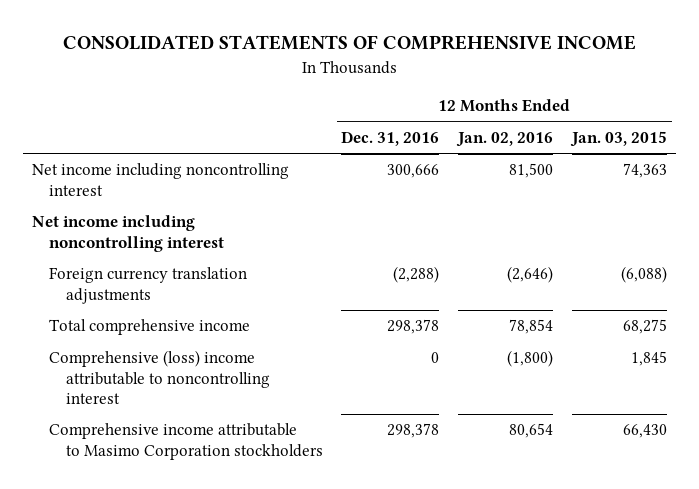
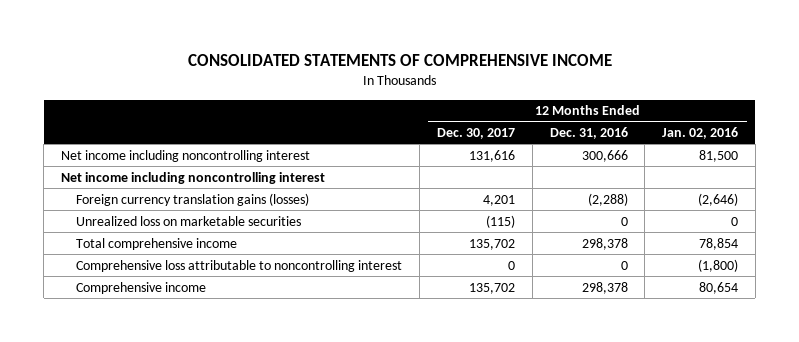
- | 12 Months Ended Dec. 31, 2016 | 12 Months Ended Jan. 02, 2016 | 12 Months Ended Jan. 03, 2015
+ | 12 Months Ended Dec. 30, 2017 | 12 Months Ended Dec. 31, 2016 | 12 Months Ended Jan. 02, 2016
- Foreign currency translation adjustments | (2,288) | (2,646) | (6,088)
+ Foreign currency translation gains (losses) | 4,201 | (2,288) | (2,646)
+ Unrealized loss on marketable securities | (115) | 0 | 0
- Comprehensive (loss) income attributable to noncontrolling interest | 0 | (1,800) | 1,845
- Comprehensive income attributable to Masimo Corporation stockholders | 298,378 | 80,654 | 66,430
+ Comprehensive loss attributable to noncontrolling interest | 0 | 0 | (1,800)
+ Comprehensive income | 135,702 | 298,378 | 80,654

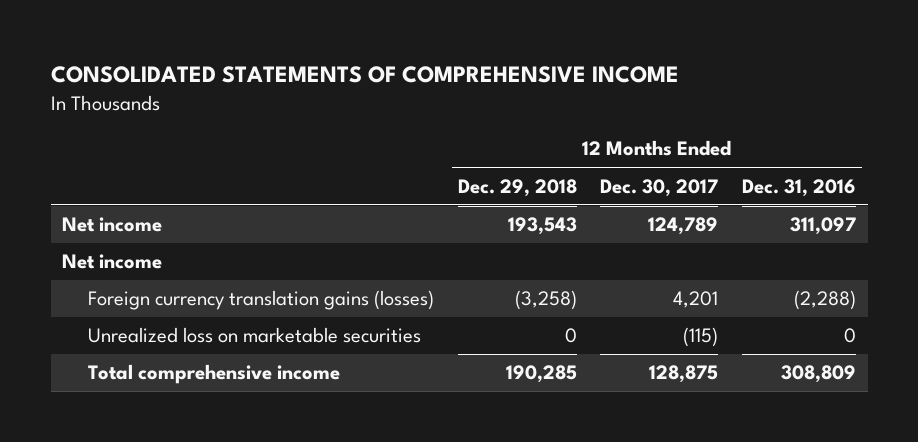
- | 12 Months Ended Dec. 30, 2017 | 12 Months Ended Dec. 31, 2016 | 12 Months Ended Jan. 02, 2016
+ | 12 Months Ended Dec. 29, 2018 | 12 Months Ended Dec. 30, 2017 | 12 Months Ended Dec. 31, 2016
- Net income including noncontrolling interest | 131,616 | 300,666 | 81,500
- Net income including noncontrolling interest
+ Net income | 193,543 | 124,789 | 311,097
+ Net income
- Total comprehensive income | 135,702 | 298,378 | 78,854
- Comprehensive loss attributable to noncontrolling interest | 0 | 0 | (1,800)
- Comprehensive income | 135,702 | 298,378 | 80,654
+ Total comprehensive income | 190,285 | 128,875 | 308,809

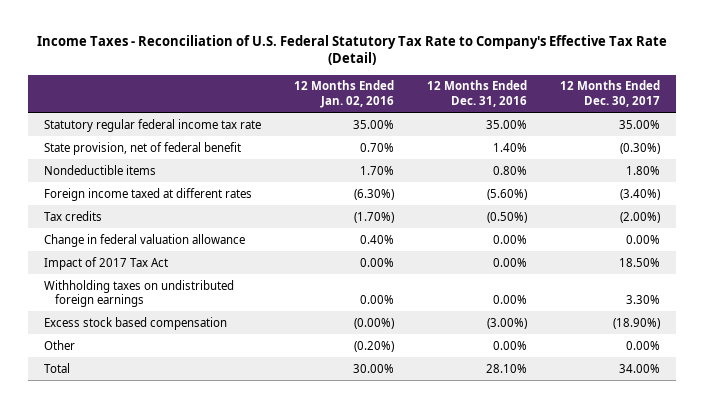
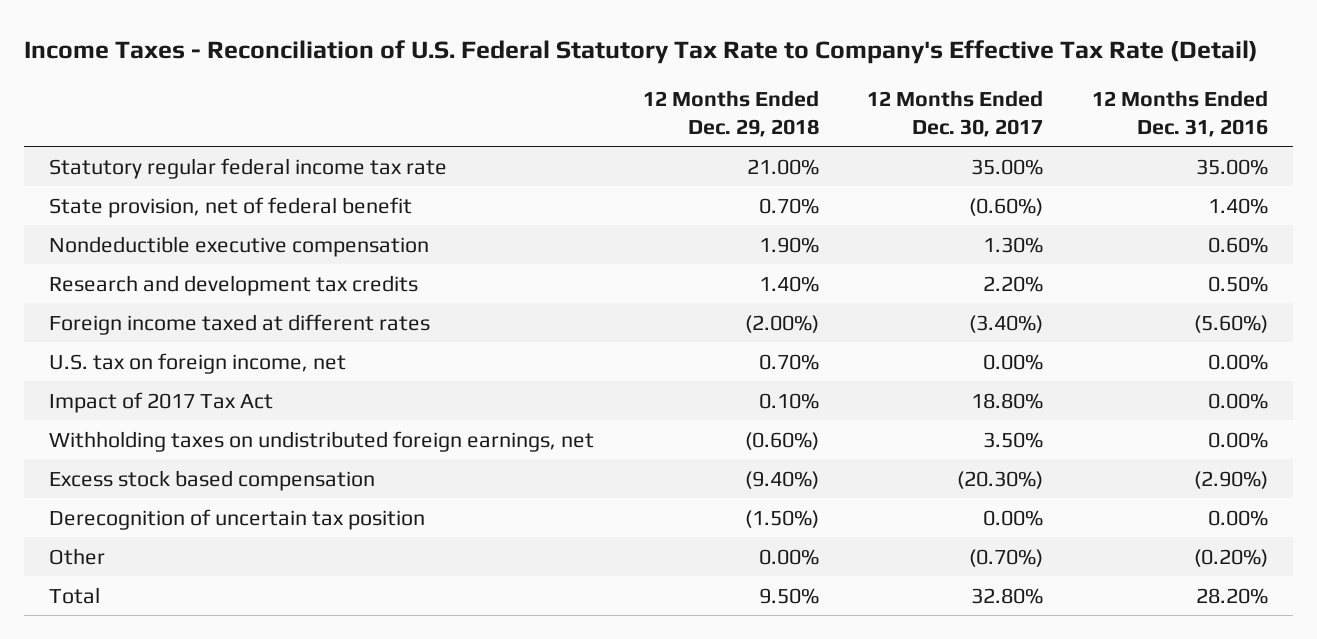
- | 12 Months Ended Jan. 02, 2016 | 12 Months Ended Dec. 31, 2016 | 12 Months Ended Dec. 30, 2017
+ | 12 Months Ended Dec. 29, 2018 | 12 Months Ended Dec. 30, 2017 | 12 Months Ended Dec. 31, 2016
- State provision, net of federal benefit | 0.70% | 1.40% | (0.30%)
- Nondeductible items | 1.70% | 0.80% | 1.80%
+ State provision, net of federal benefit | 0.70% | (0.60%) | 1.40%
+ Nondeductible executive compensation | 1.90% | 1.30% | 0.60%
+ Research and development tax credits | 1.40% | 2.20% | 0.50%
- Tax credits | (1.70%) | (0.50%) | (2.00%)
- Change in federal valuation allowance | 0.40% | 0.00% | 0.00%
- Impact of 2017 Tax Act | 0.00% | 0.00% | 18.50%
- Withholding taxes on undistributed foreign earnings | 0.00% | 0.00% | 3.30%
- Excess stock based compensation | (0.00%) | (3.00%) | (18.90%)
- Other | (0.20%) | 0.00% | 0.00%
- Total | 30.00% | 28.10% | 34.00%
+ U.S. tax on foreign income, net | 0.70% | 0.00% | 0.00%
+ Impact of 2017 Tax Act | 0.10% | 18.80% | 0.00%
+ Withholding taxes on undistributed foreign earnings, net | (0.60%) | 3.50% | 0.00%
+ Excess stock based compensation | (9.40%) | (20.30%) | (2.90%)
+ Derecognition of uncertain tax position | (1.50%) | 0.00% | 0.00%
+ Other | 0.00% | (0.70%) | (0.20%)
+ Total | 9.50% | 32.80% | 28.20%

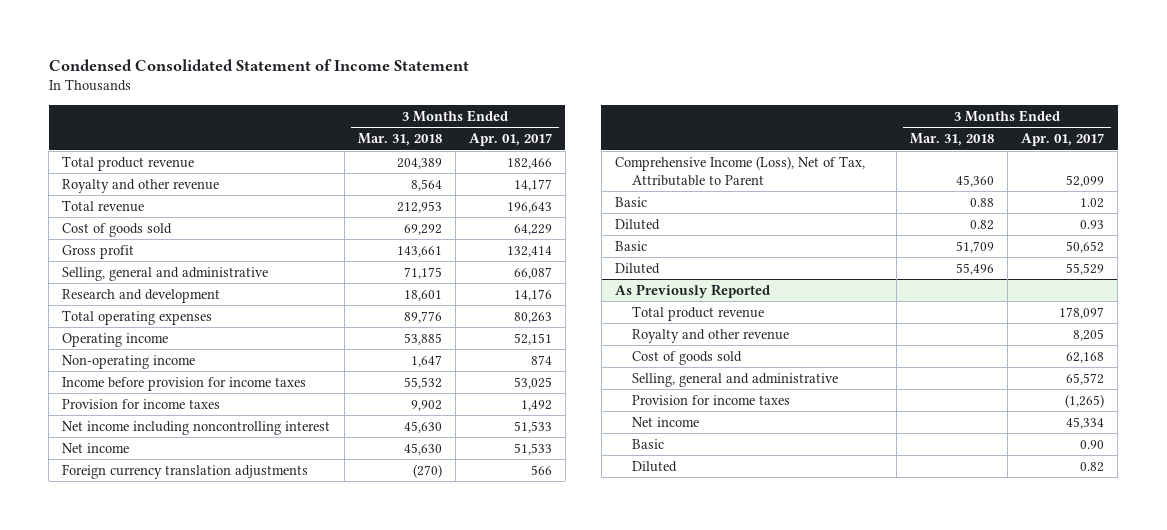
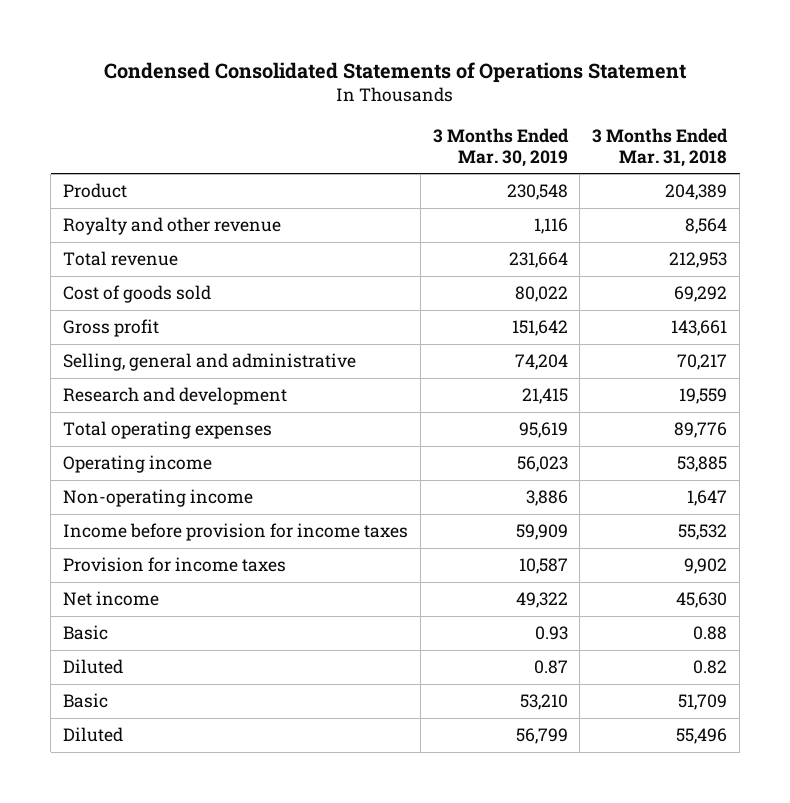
- Condensed Consolidated Statement of Income Statement
+ Condensed Consolidated Statements of Operations Statement
- | 3 Months Ended Mar. 31, 2018 | 3 Months Ended Apr. 01, 2017
+ | 3 Months Ended Mar. 30, 2019 | 3 Months Ended Mar. 31, 2018
- Total product revenue | 204,389 | 182,466
+ Product | 230,548 | 204,389
- Selling, general and administrative | 71,175 | 66,087
- Research and development | 18,601 | 14,176
+ Selling, general and administrative | 74,204 | 70,217
+ Research and development | 21,415 | 19,559
- Net income including noncontrolling interest | 45,630 | 51,533
- Foreign currency translation adjustments | (270) | 566
- Comprehensive Income (Loss), Net of Tax, Attributable to Parent | 45,360 | 52,099
- As Previously Reported
- Total product revenue | | 178,097
- Royalty and other revenue | | 8,205
- Cost of goods sold | | 62,168
- Selling, general and administrative | | 65,572
- Provision for income taxes | | (1,265)
- Net income | | 45,334
- Basic | | 0.90
- Diluted | | 0.82

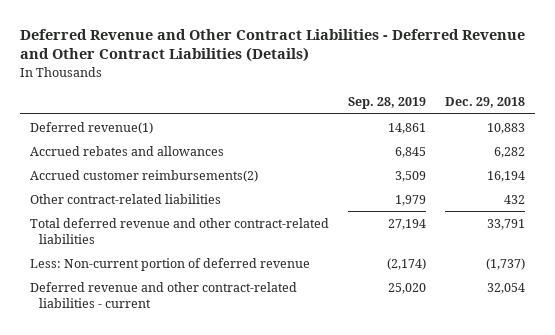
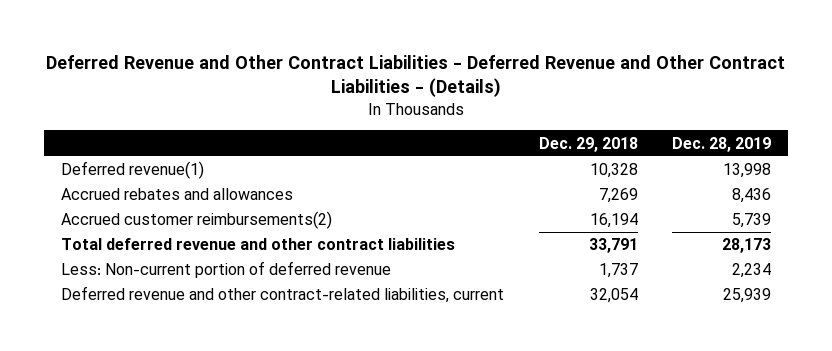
- Deferred Revenue and Other Contract Liabilities - Deferred Revenue and Other Contract Liabilities (Details)
+ Deferred Revenue and Other Contract Liabilities - Deferred Revenue and Other Contract Liabilities - (Details)
- | Sep. 28, 2019 | Dec. 29, 2018
+ | Dec. 29, 2018 | Dec. 28, 2019
- Deferred revenue(1) | 14,861 | 10,883
- Accrued rebates and allowances | 6,845 | 6,282
+ Deferred revenue(1) | 10,328 | 13,998
+ Accrued rebates and allowances | 7,269 | 8,436
- Other contract-related liabilities | 1,979 | 432
- Total deferred revenue and other contract-related liabilities | 27,194 | 33,791
- Less: Non-current portion of deferred revenue | (2,174) | (1,737)
- Deferred revenue and other contract-related liabilities - current | 25,020 | 32,054
+ Total deferred revenue and other contract liabilities | 33,791 | 28,173
+ Less: Non-current portion of deferred revenue | 1,737 | 2,234
+ Deferred revenue and other contract-related liabilities, current | 32,054 | 25,939

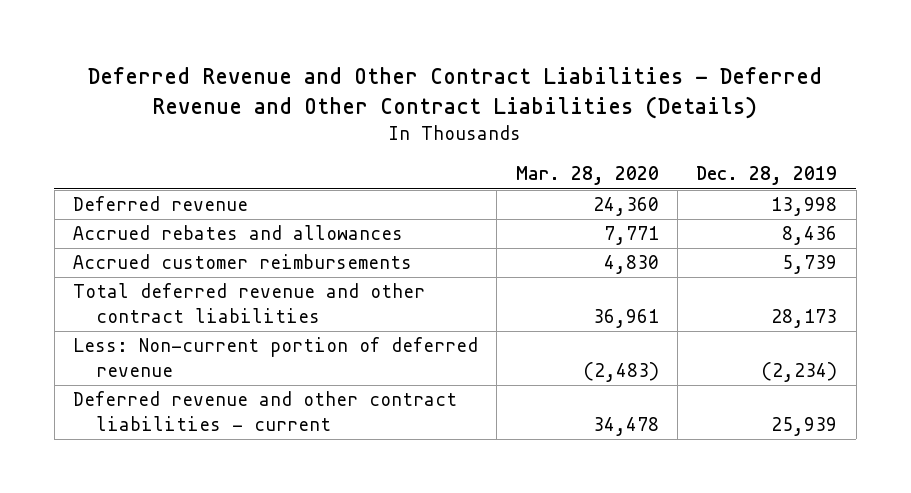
- Deferred Revenue and Other Contract Liabilities - Deferred Revenue and Other Contract Liabilities - (Details)
+ Deferred Revenue and Other Contract Liabilities - Deferred Revenue and Other Contract Liabilities (Details)
- | Dec. 29, 2018 | Dec. 28, 2019
+ | Mar. 28, 2020 | Dec. 28, 2019
- Deferred revenue(1) | 10,328 | 13,998
+ Deferred revenue | 24,360 | 13,998
- Accrued customer reimbursements(2) | 16,194 | 5,739
+ Accrued customer reimbursements | 4,830 | 5,739
- Less: Non-current portion of deferred revenue | 1,737 | 2,234
- Deferred revenue and other contract-related liabilities, current | 32,054 | 25,939
+ Less: Non-current portion of deferred revenue | (2,483) | (2,234)
+ Deferred revenue and other contract liabilities - current | 34,478 | 25,939

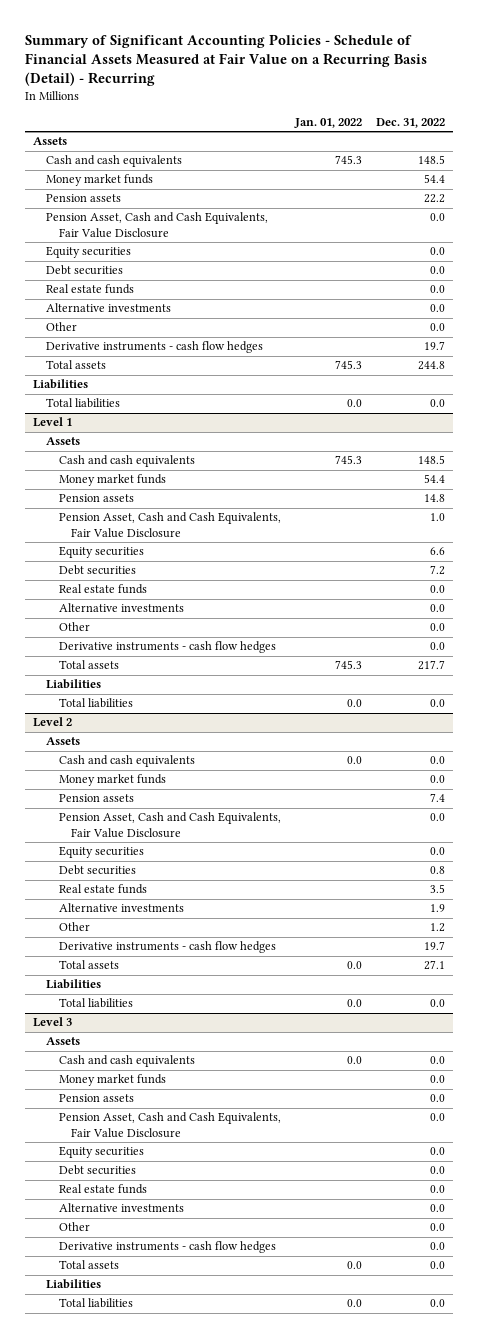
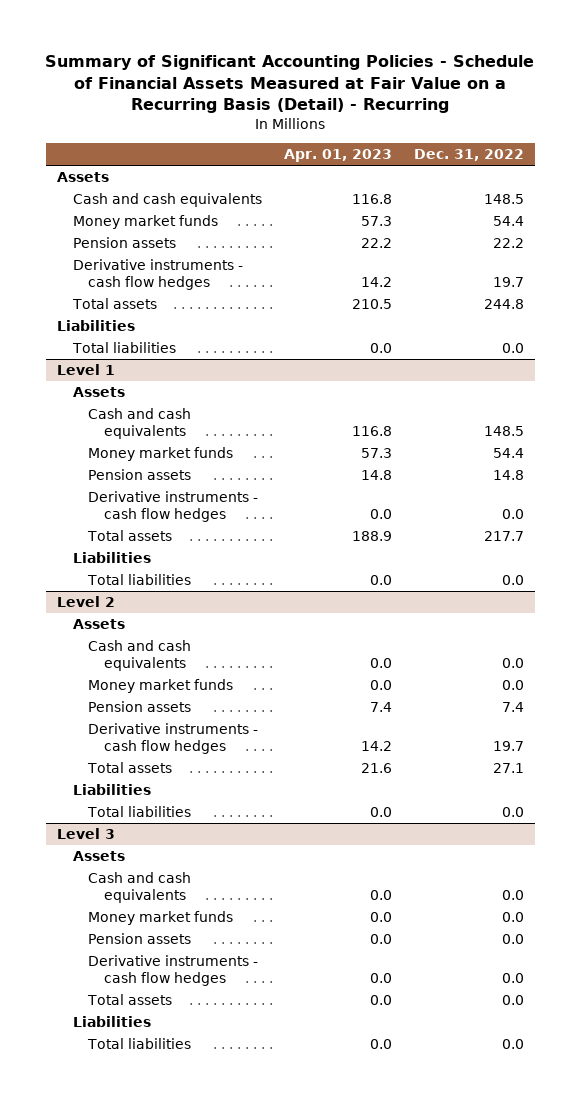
- | Jan. 01, 2022 | Dec. 31, 2022
+ | Apr. 01, 2023 | Dec. 31, 2022
- Pension Asset, Cash and Cash Equivalents, Fair Value Disclosure | | 0.0
- Equity securities | | 0.0
- Debt securities | | 0.0
- Real estate funds | | 0.0
- Alternative investments | | 0.0
- Other | | 0.0
@ Level 1
- Pension Asset, Cash and Cash Equivalents, Fair Value Disclosure | | 1.0
- Equity securities | | 6.6
- Debt securities | | 7.2
- Real estate funds | | 0.0
- Alternative investments | | 0.0
- Other | | 0.0
@ Level 2
- Pension Asset, Cash and Cash Equivalents, Fair Value Disclosure | | 0.0
- Equity securities | | 0.0
- Debt securities | | 0.8
- Real estate funds | | 3.5
- Alternative investments | | 1.9
- Other | | 1.2
@ Level 3
- Pension Asset, Cash and Cash Equivalents, Fair Value Disclosure | | 0.0
- Equity securities | | 0.0
- Debt securities | | 0.0
- Real estate funds | | 0.0
- Alternative investments | | 0.0
- Other | | 0.0

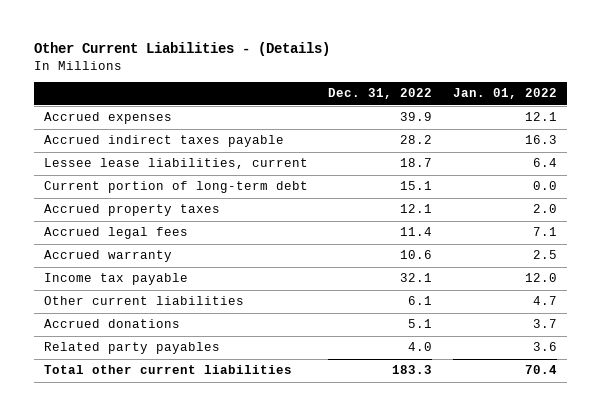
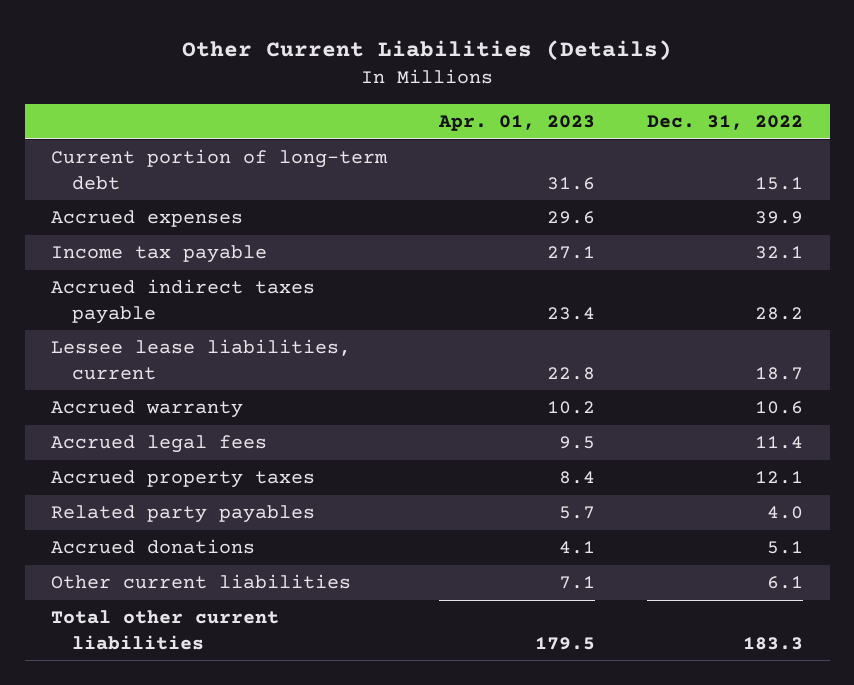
- Other Current Liabilities - (Details)
+ Other Current Liabilities (Details)
- | Dec. 31, 2022 | Jan. 01, 2022
+ | Apr. 01, 2023 | Dec. 31, 2022
moved up: Current portion of long-term debt | 31.6 | 15.1
moved up: Income tax payable | 27.1 | 32.1
moved down: Accrued legal fees | 9.5 | 11.4
moved down: Accrued property taxes | 8.4 | 12.1
moved down: Accrued donations | 4.1 | 5.1
moved down: Other current liabilities | 7.1 | 6.1

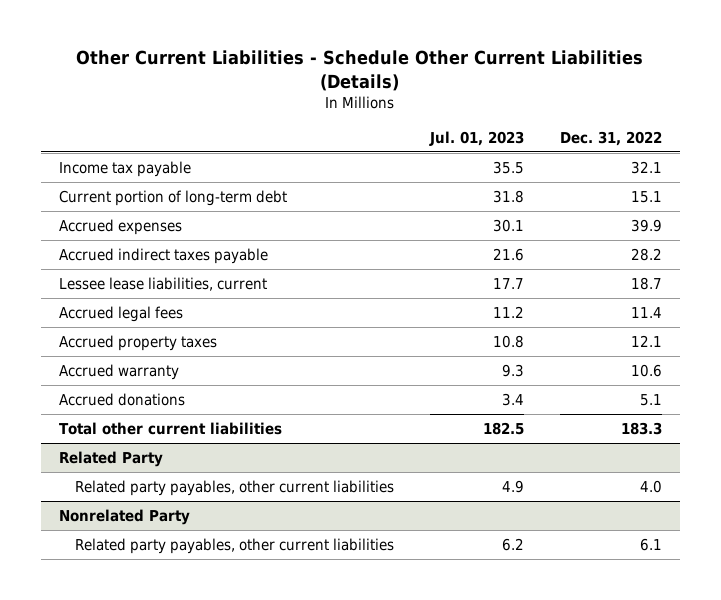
- Other Current Liabilities (Details)
+ Other Current Liabilities - Schedule Other Current Liabilities (Details)
- | Apr. 01, 2023 | Dec. 31, 2022
+ | Jul. 01, 2023 | Dec. 31, 2022
moved up: Income tax payable | 35.5 | 32.1
- Related party payables | 5.7 | 4.0
moved down: Accrued warranty | 9.3 | 10.6
- Other current liabilities | 7.1 | 6.1
+ Related Party
+ Related party payables, other current liabilities | 4.9 | 4.0
+ Nonrelated Party
+ Related party payables, other current liabilities | 6.2 | 6.1

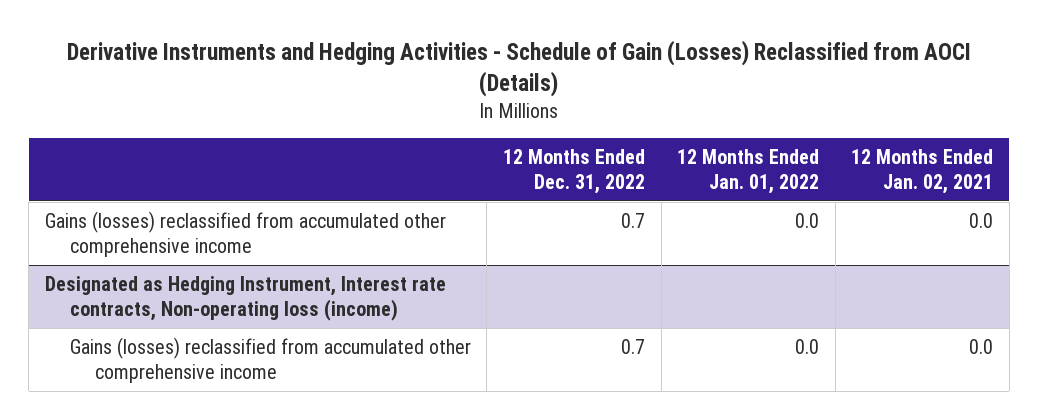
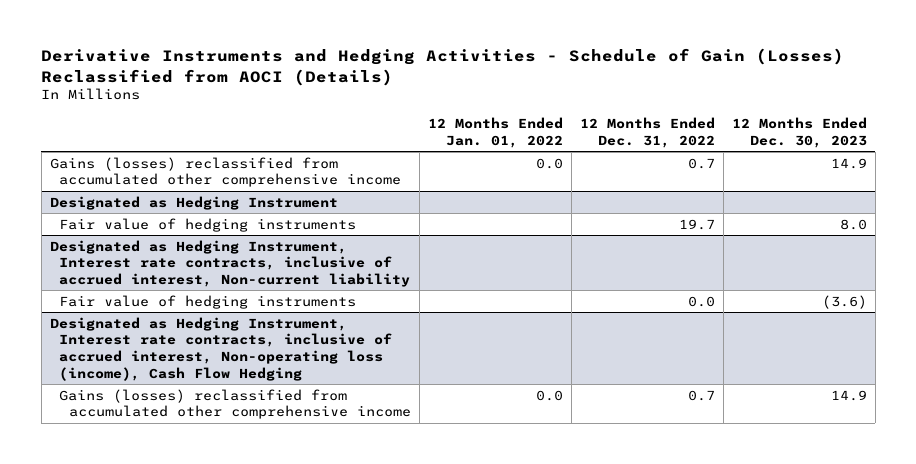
- | 12 Months Ended Dec. 31, 2022 | 12 Months Ended Jan. 01, 2022 | 12 Months Ended Jan. 02, 2021
+ | 12 Months Ended Jan. 01, 2022 | 12 Months Ended Dec. 31, 2022 | 12 Months Ended Dec. 30, 2023
- Designated as Hedging Instrument, Interest rate contracts, Non-operating loss (income)
+ Designated as Hedging Instrument
+ Fair value of hedging instruments | | 19.7 | 8.0
+ Designated as Hedging Instrument, Interest rate contracts, inclusive of accrued interest, Non-current liability
+ Fair value of hedging instruments | | 0.0 | (3.6)
+ Designated as Hedging Instrument, Interest rate contracts, inclusive of accrued interest, Non-operating loss (income), Cash Flow Hedging

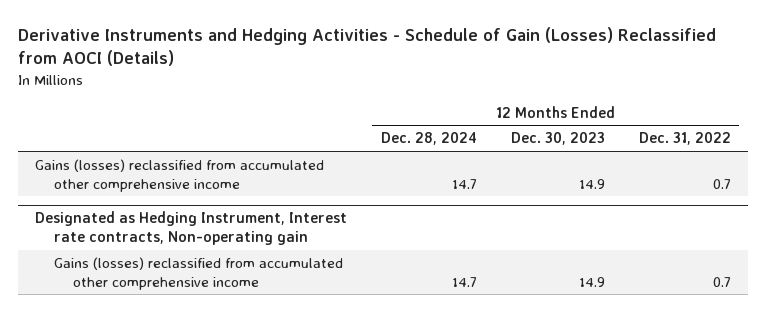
- | 12 Months Ended Jan. 01, 2022 | 12 Months Ended Dec. 31, 2022 | 12 Months Ended Dec. 30, 2023
+ | 12 Months Ended Dec. 28, 2024 | 12 Months Ended Dec. 30, 2023 | 12 Months Ended Dec. 31, 2022
- Designated as Hedging Instrument
- Fair value of hedging instruments | | 19.7 | 8.0
- Designated as Hedging Instrument, Interest rate contracts, inclusive of accrued interest, Non-current liability
- Fair value of hedging instruments | | 0.0 | (3.6)
- Designated as Hedging Instrument, Interest rate contracts, inclusive of accrued interest, Non-operating loss (income), Cash Flow Hedging
+ Designated as Hedging Instrument, Interest rate contracts, Non-operating gain

